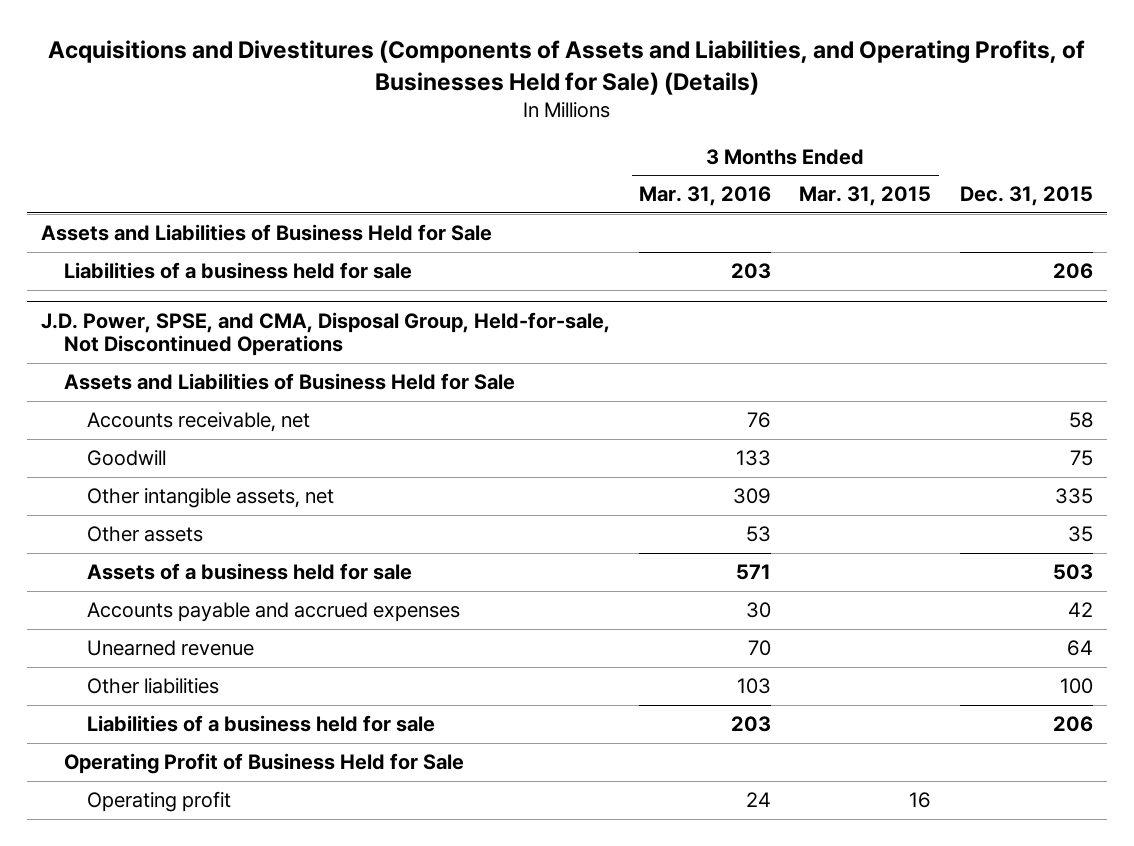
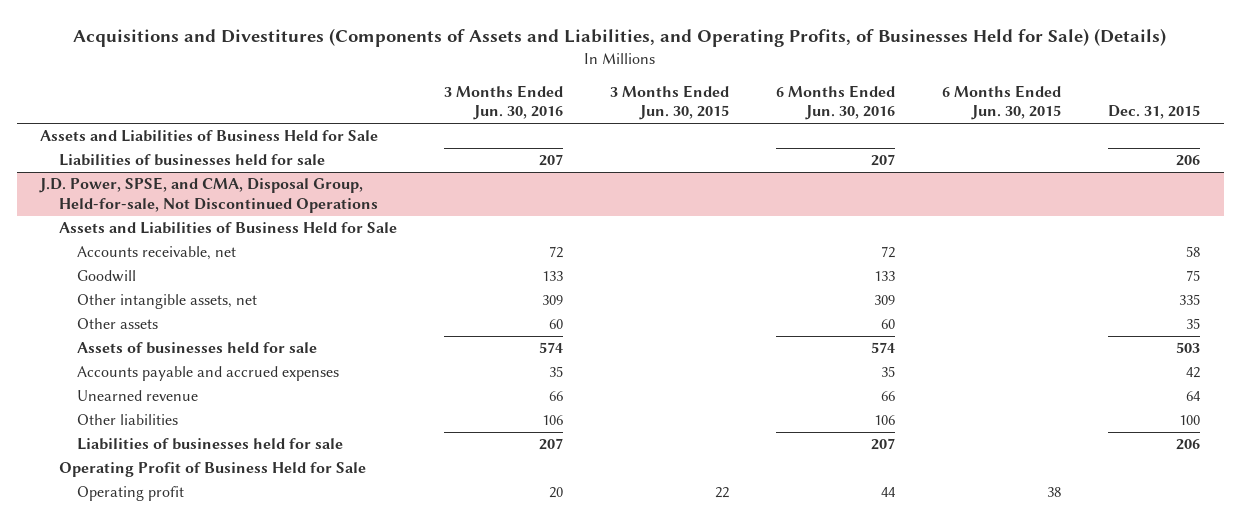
- | 3 Months Ended Mar. 31, 2016 | 3 Months Ended Mar. 31, 2015 | Dec. 31, 2015
+ | 3 Months Ended Jun. 30, 2016 | 3 Months Ended Jun. 30, 2015 | 6 Months Ended Jun. 30, 2016 | 6 Months Ended Jun. 30, 2015 | Dec. 31, 2015
- Liabilities of a business held for sale | 203 | | 206
+ Liabilities of businesses held for sale | 207 | | 207 | | 206
@ J.D. Power, SPSE, and CMA, Disposal Group, Held-for-sale, Not Discontinued Operations
- Assets of a business held for sale | 571 | | 503
+ Assets of businesses held for sale | 574 | | 574 | | 503
- Liabilities of a business held for sale | 203 | | 206
+ Liabilities of businesses held for sale | 207 | | 207 | | 206

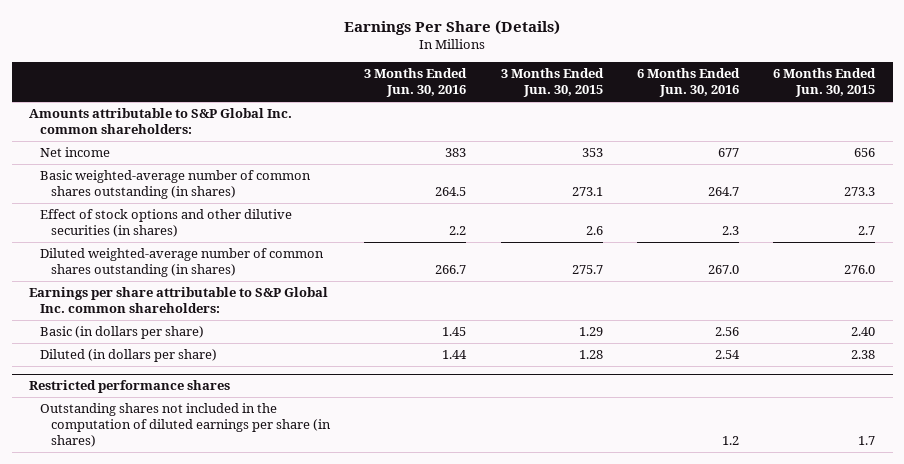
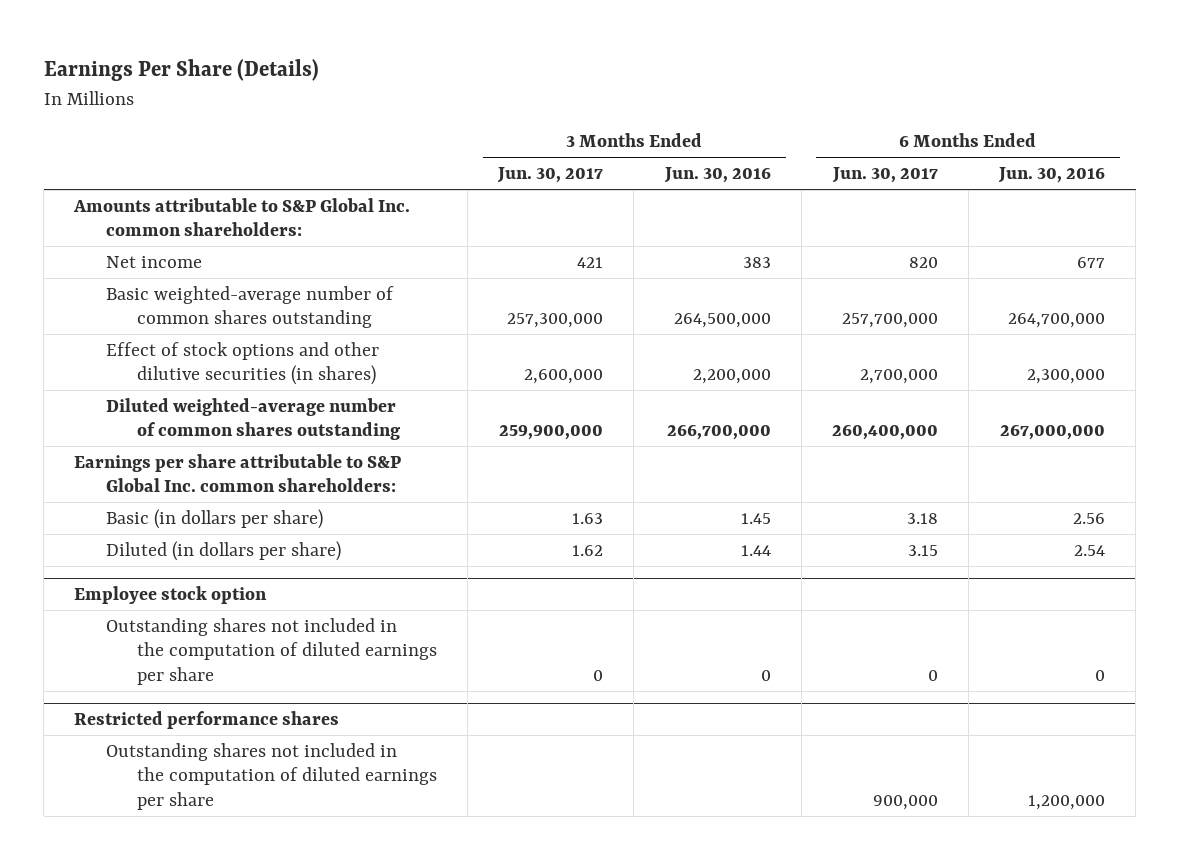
- | 3 Months Ended Jun. 30, 2016 | 3 Months Ended Jun. 30, 2015 | 6 Months Ended Jun. 30, 2016 | 6 Months Ended Jun. 30, 2015
+ | 3 Months Ended Jun. 30, 2017 | 3 Months Ended Jun. 30, 2016 | 6 Months Ended Jun. 30, 2017 | 6 Months Ended Jun. 30, 2016
- Basic weighted-average number of common shares outstanding (in shares) | 264.5 | 273.1 | 264.7 | 273.3
- Effect of stock options and other dilutive securities (in shares) | 2.2 | 2.6 | 2.3 | 2.7
- Diluted weighted-average number of common shares outstanding (in shares) | 266.7 | 275.7 | 267.0 | 276.0
+ Basic weighted-average number of common shares outstanding | 257,300,000 | 264,500,000 | 257,700,000 | 264,700,000
+ Effect of stock options and other dilutive securities (in shares) | 2,600,000 | 2,200,000 | 2,700,000 | 2,300,000
+ Diluted weighted-average number of common shares outstanding | 259,900,000 | 266,700,000 | 260,400,000 | 267,000,000
+ Employee stock option
+ Outstanding shares not included in the computation of diluted earnings per share | 0 | 0 | 0 | 0
@ Restricted performance shares
- Outstanding shares not included in the computation of diluted earnings per share (in shares) | | | 1.2 | 1.7
+ Outstanding shares not included in the computation of diluted earnings per share | | | 900,000 | 1,200,000

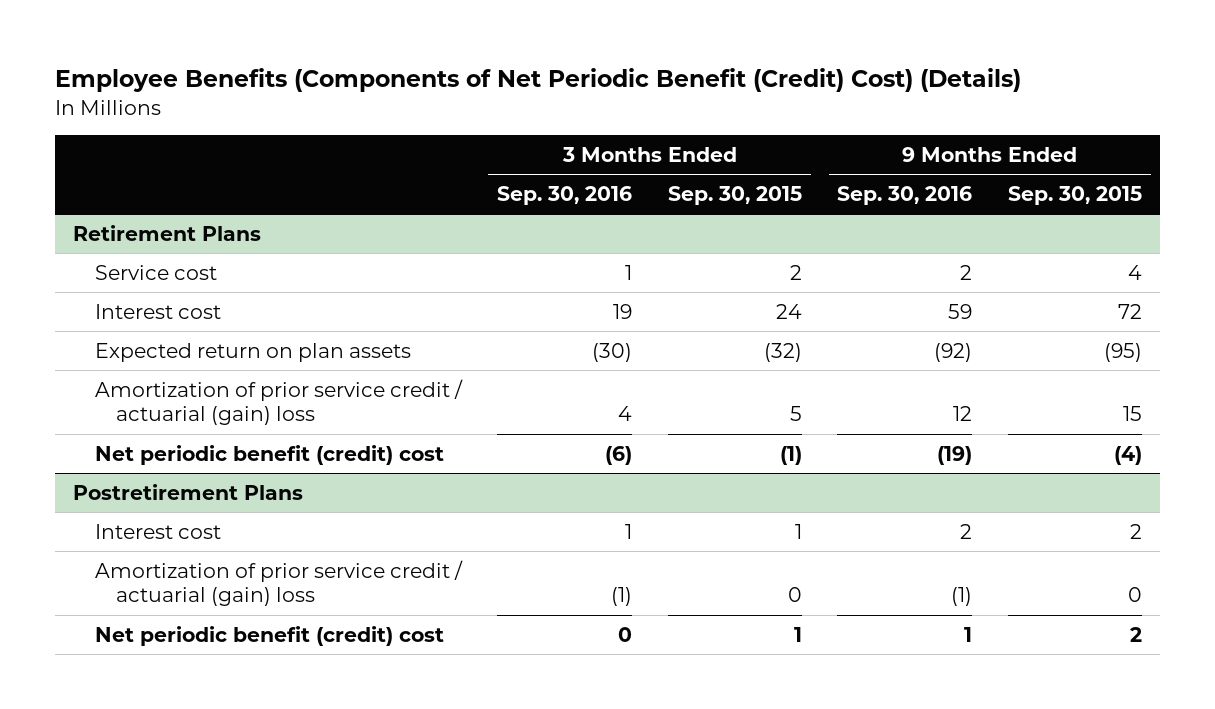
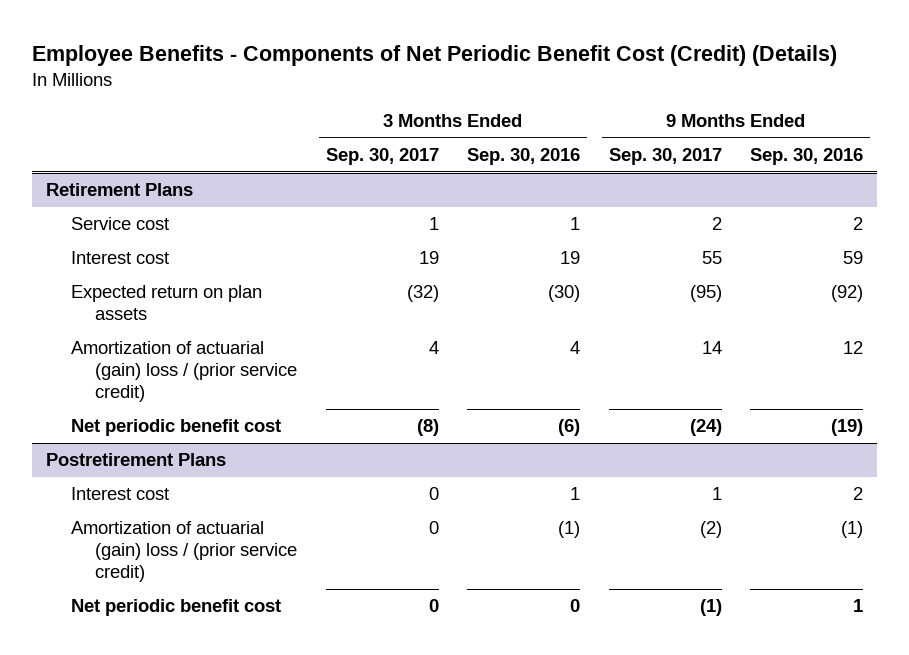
- Employee Benefits (Components of Net Periodic Benefit (Credit) Cost) (Details)
+ Employee Benefits - Components of Net Periodic Benefit Cost (Credit) (Details)
- | 3 Months Ended Sep. 30, 2016 | 3 Months Ended Sep. 30, 2015 | 9 Months Ended Sep. 30, 2016 | 9 Months Ended Sep. 30, 2015
+ | 3 Months Ended Sep. 30, 2017 | 3 Months Ended Sep. 30, 2016 | 9 Months Ended Sep. 30, 2017 | 9 Months Ended Sep. 30, 2016
@ Retirement Plans
- Amortization of prior service credit / actuarial (gain) loss | 4 | 5 | 12 | 15
- Net periodic benefit (credit) cost | (6) | (1) | (19) | (4)
+ Amortization of actuarial (gain) loss / (prior service credit) | 4 | 4 | 14 | 12
+ Net periodic benefit cost | (8) | (6) | (24) | (19)
@ Postretirement Plans
- Amortization of prior service credit / actuarial (gain) loss | (1) | 0 | (1) | 0
- Net periodic benefit (credit) cost | 0 | 1 | 1 | 2
+ Amortization of actuarial (gain) loss / (prior service credit) | 0 | (1) | (2) | (1)
+ Net periodic benefit cost | 0 | 0 | (1) | 1

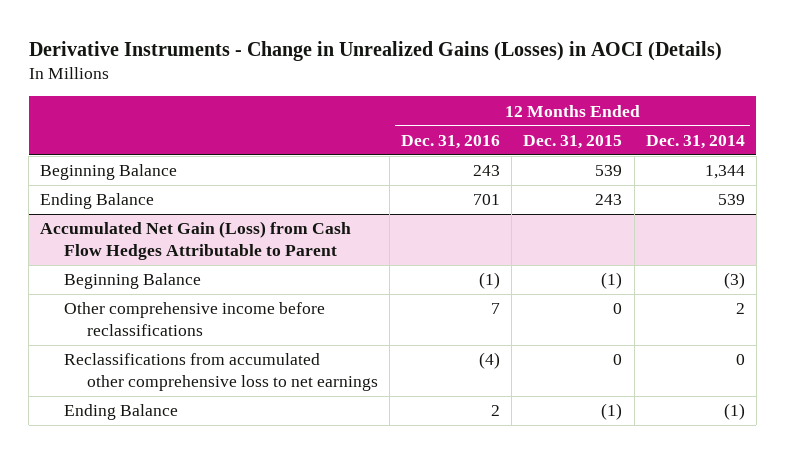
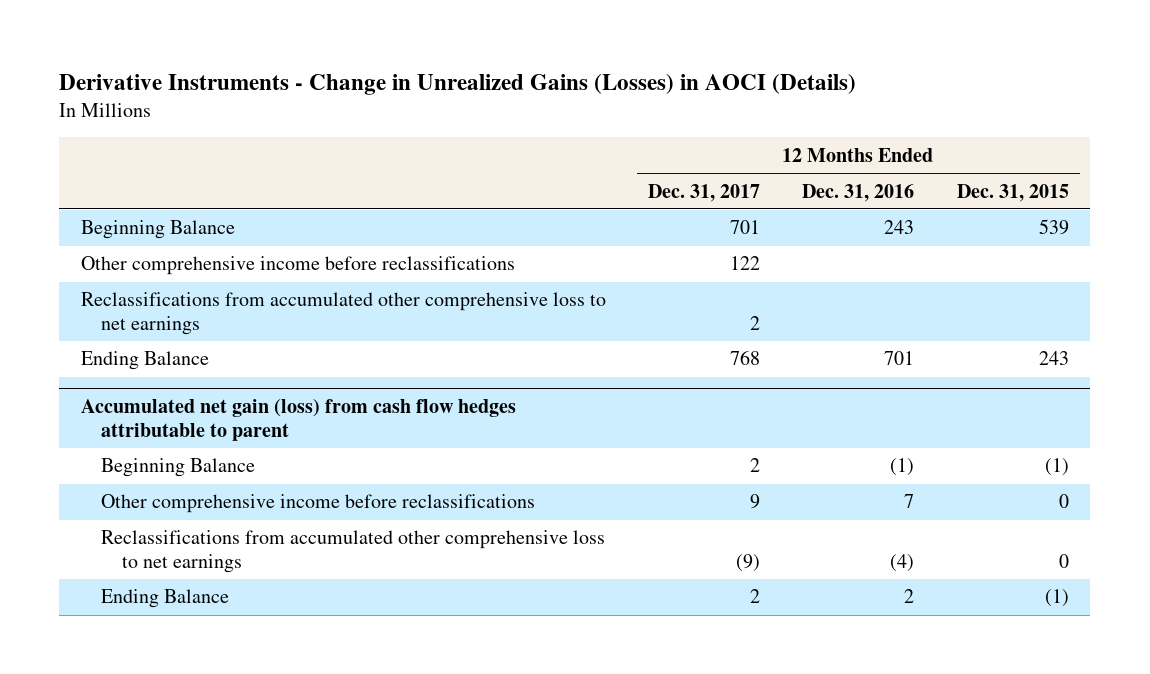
- | 12 Months Ended Dec. 31, 2016 | 12 Months Ended Dec. 31, 2015 | 12 Months Ended Dec. 31, 2014
+ | 12 Months Ended Dec. 31, 2017 | 12 Months Ended Dec. 31, 2016 | 12 Months Ended Dec. 31, 2015
+ Other comprehensive income before reclassifications | 122 | |
+ Reclassifications from accumulated other comprehensive loss to net earnings | 2 | |
- Accumulated Net Gain (Loss) from Cash Flow Hedges Attributable to Parent
+ Accumulated net gain (loss) from cash flow hedges attributable to parent

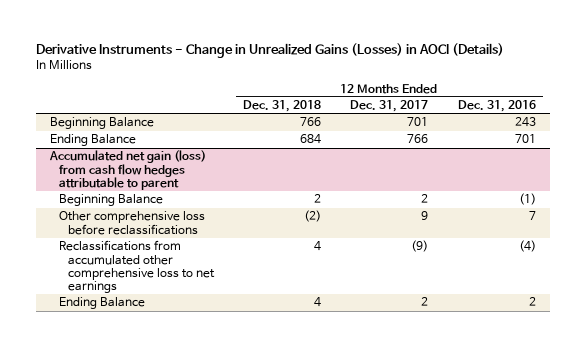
- | 12 Months Ended Dec. 31, 2017 | 12 Months Ended Dec. 31, 2016 | 12 Months Ended Dec. 31, 2015
+ | 12 Months Ended Dec. 31, 2018 | 12 Months Ended Dec. 31, 2017 | 12 Months Ended Dec. 31, 2016
- Other comprehensive income before reclassifications | 122 | |
- Reclassifications from accumulated other comprehensive loss to net earnings | 2 | |
- Ending Balance | 768 | 701 | 243
+ Ending Balance | 684 | 766 | 701
@ Accumulated net gain (loss) from cash flow hedges attributable to parent
- Other comprehensive income before reclassifications | 9 | 7 | 0
+ Other comprehensive loss before reclassifications | (2) | 9 | 7

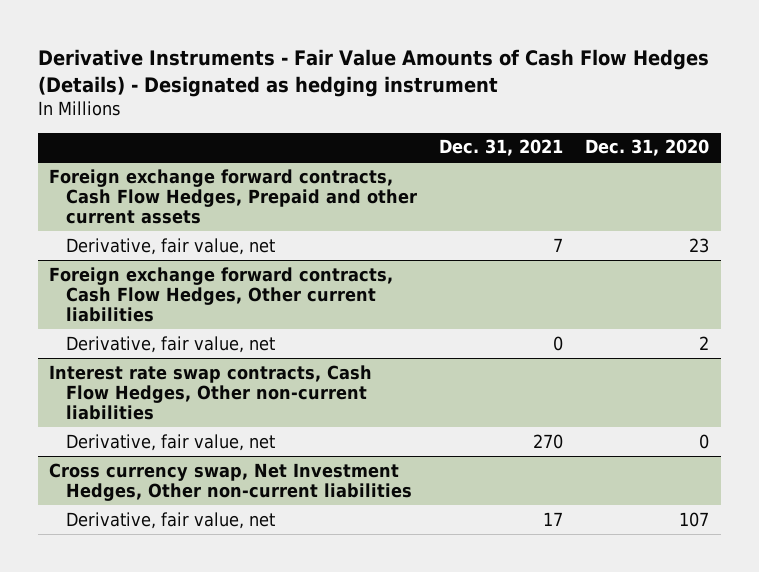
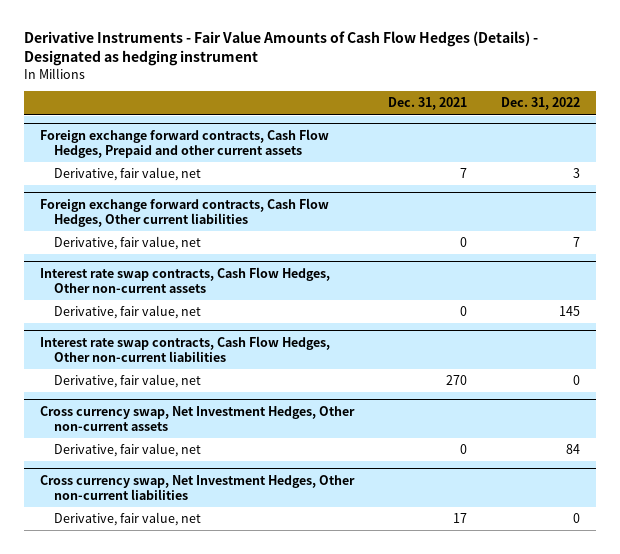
- | Dec. 31, 2021 | Dec. 31, 2020
+ | Dec. 31, 2021 | Dec. 31, 2022
+ Interest rate swap contracts, Cash Flow Hedges, Other non-current assets
+ Derivative, fair value, net | 0 | 145
+ Cross currency swap, Net Investment Hedges, Other non-current assets
+ Derivative, fair value, net | 0 | 84

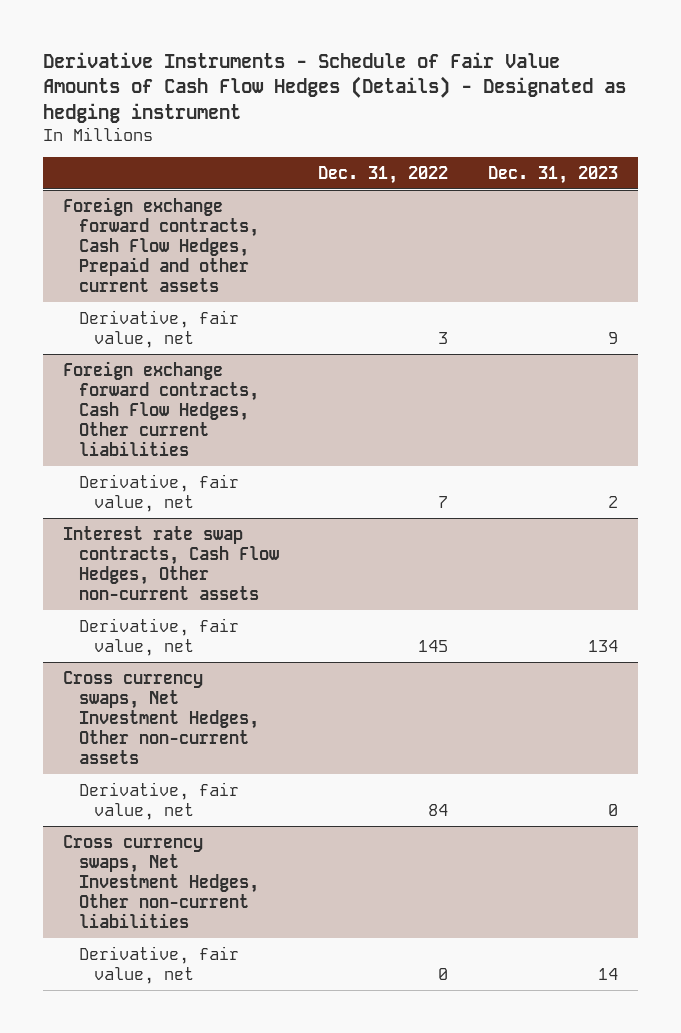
- Derivative Instruments - Fair Value Amounts of Cash Flow Hedges (Details) - Designated as hedging instrument
+ Derivative Instruments - Schedule of Fair Value Amounts of Cash Flow Hedges (Details) - Designated as hedging instrument
- | Dec. 31, 2021 | Dec. 31, 2022
+ | Dec. 31, 2022 | Dec. 31, 2023
- Interest rate swap contracts, Cash Flow Hedges, Other non-current liabilities
- Derivative, fair value, net | 270 | 0
- Cross currency swap, Net Investment Hedges, Other non-current assets
+ Cross currency swaps, Net Investment Hedges, Other non-current assets
- Cross currency swap, Net Investment Hedges, Other non-current liabilities
+ Cross currency swaps, Net Investment Hedges, Other non-current liabilities

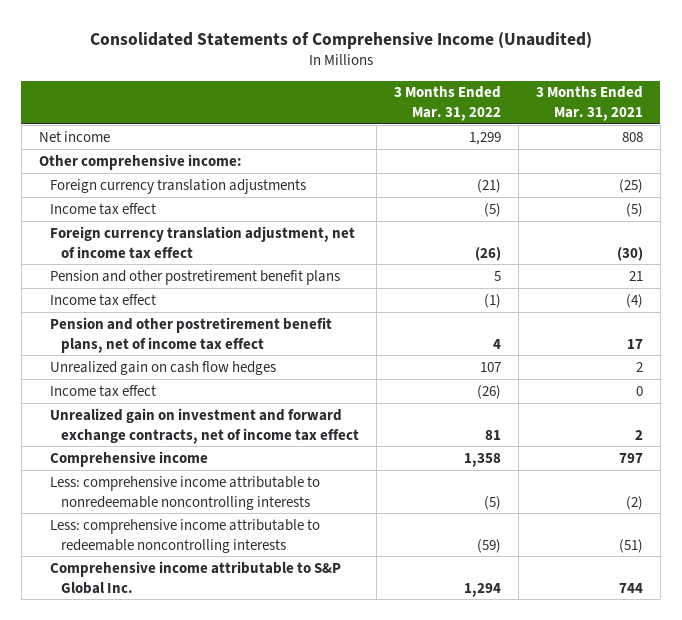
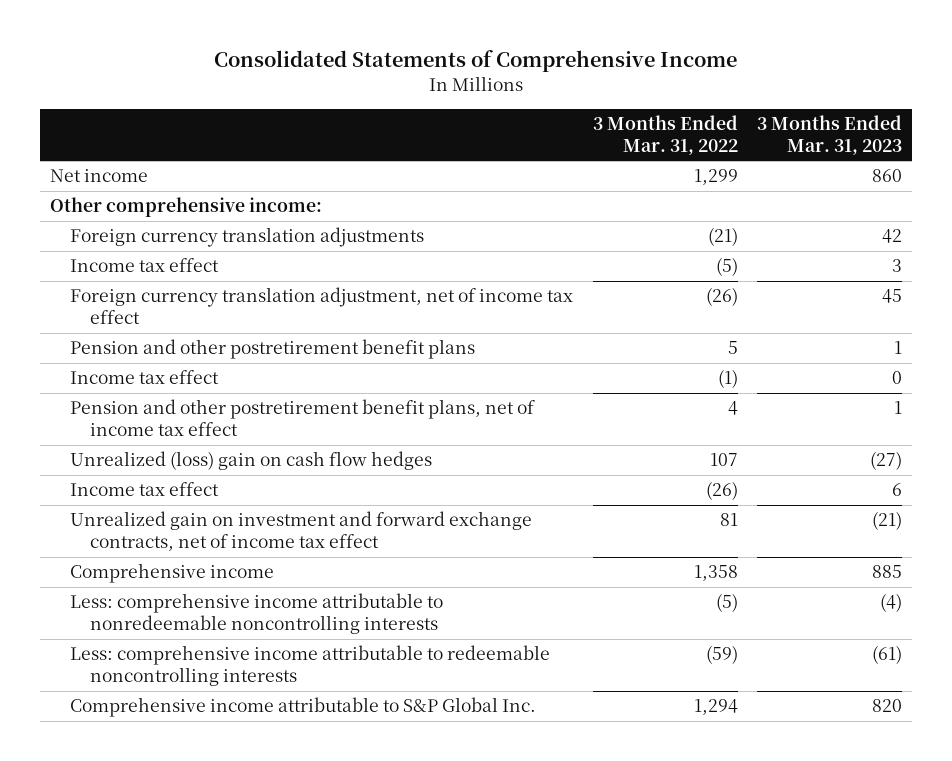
- Consolidated Statements of Comprehensive Income (Unaudited)
+ Consolidated Statements of Comprehensive Income
- | 3 Months Ended Mar. 31, 2022 | 3 Months Ended Mar. 31, 2021
+ | 3 Months Ended Mar. 31, 2022 | 3 Months Ended Mar. 31, 2023
- Unrealized gain on cash flow hedges | 107 | 2
+ Unrealized (loss) gain on cash flow hedges | 107 | (27)

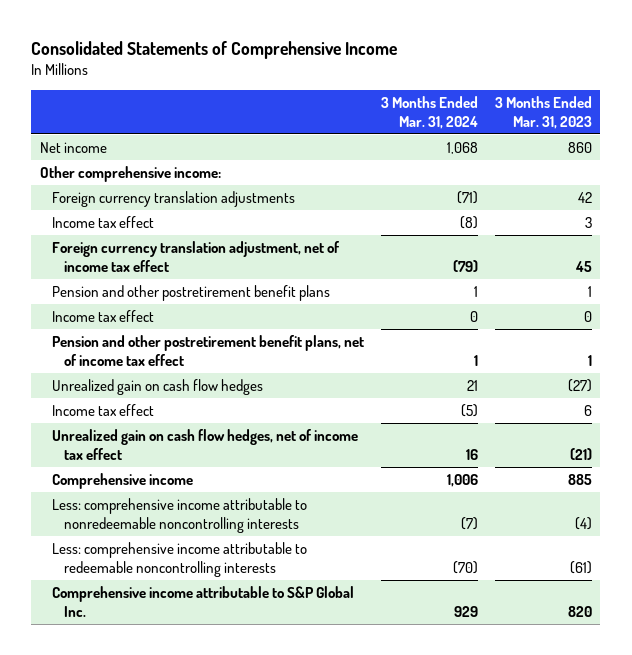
- | 3 Months Ended Mar. 31, 2022 | 3 Months Ended Mar. 31, 2023
+ | 3 Months Ended Mar. 31, 2024 | 3 Months Ended Mar. 31, 2023
- Unrealized (loss) gain on cash flow hedges | 107 | (27)
+ Unrealized gain on cash flow hedges | 21 | (27)
- Unrealized gain on investment and forward exchange contracts, net of income tax effect | 81 | (21)
+ Unrealized gain on cash flow hedges, net of income tax effect | 16 | (21)

